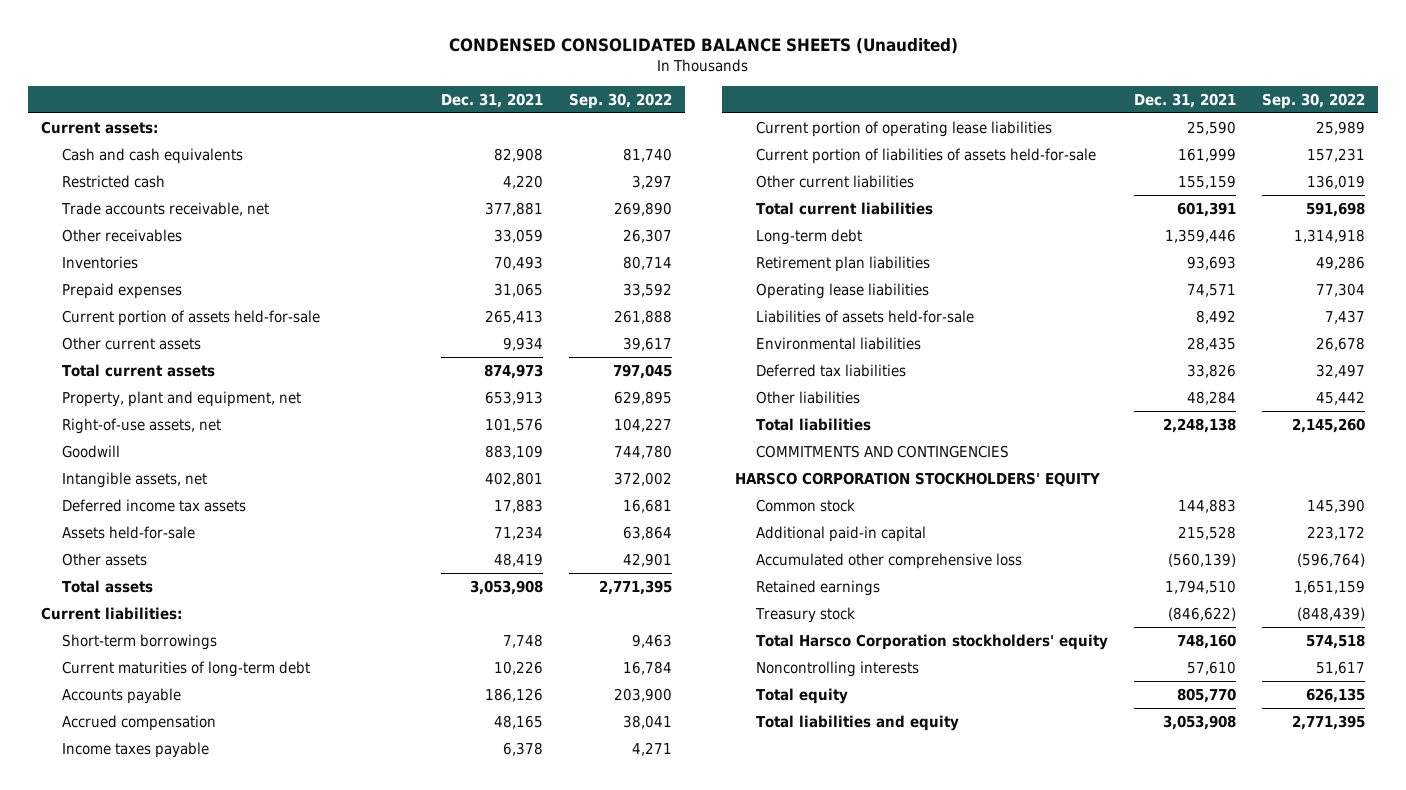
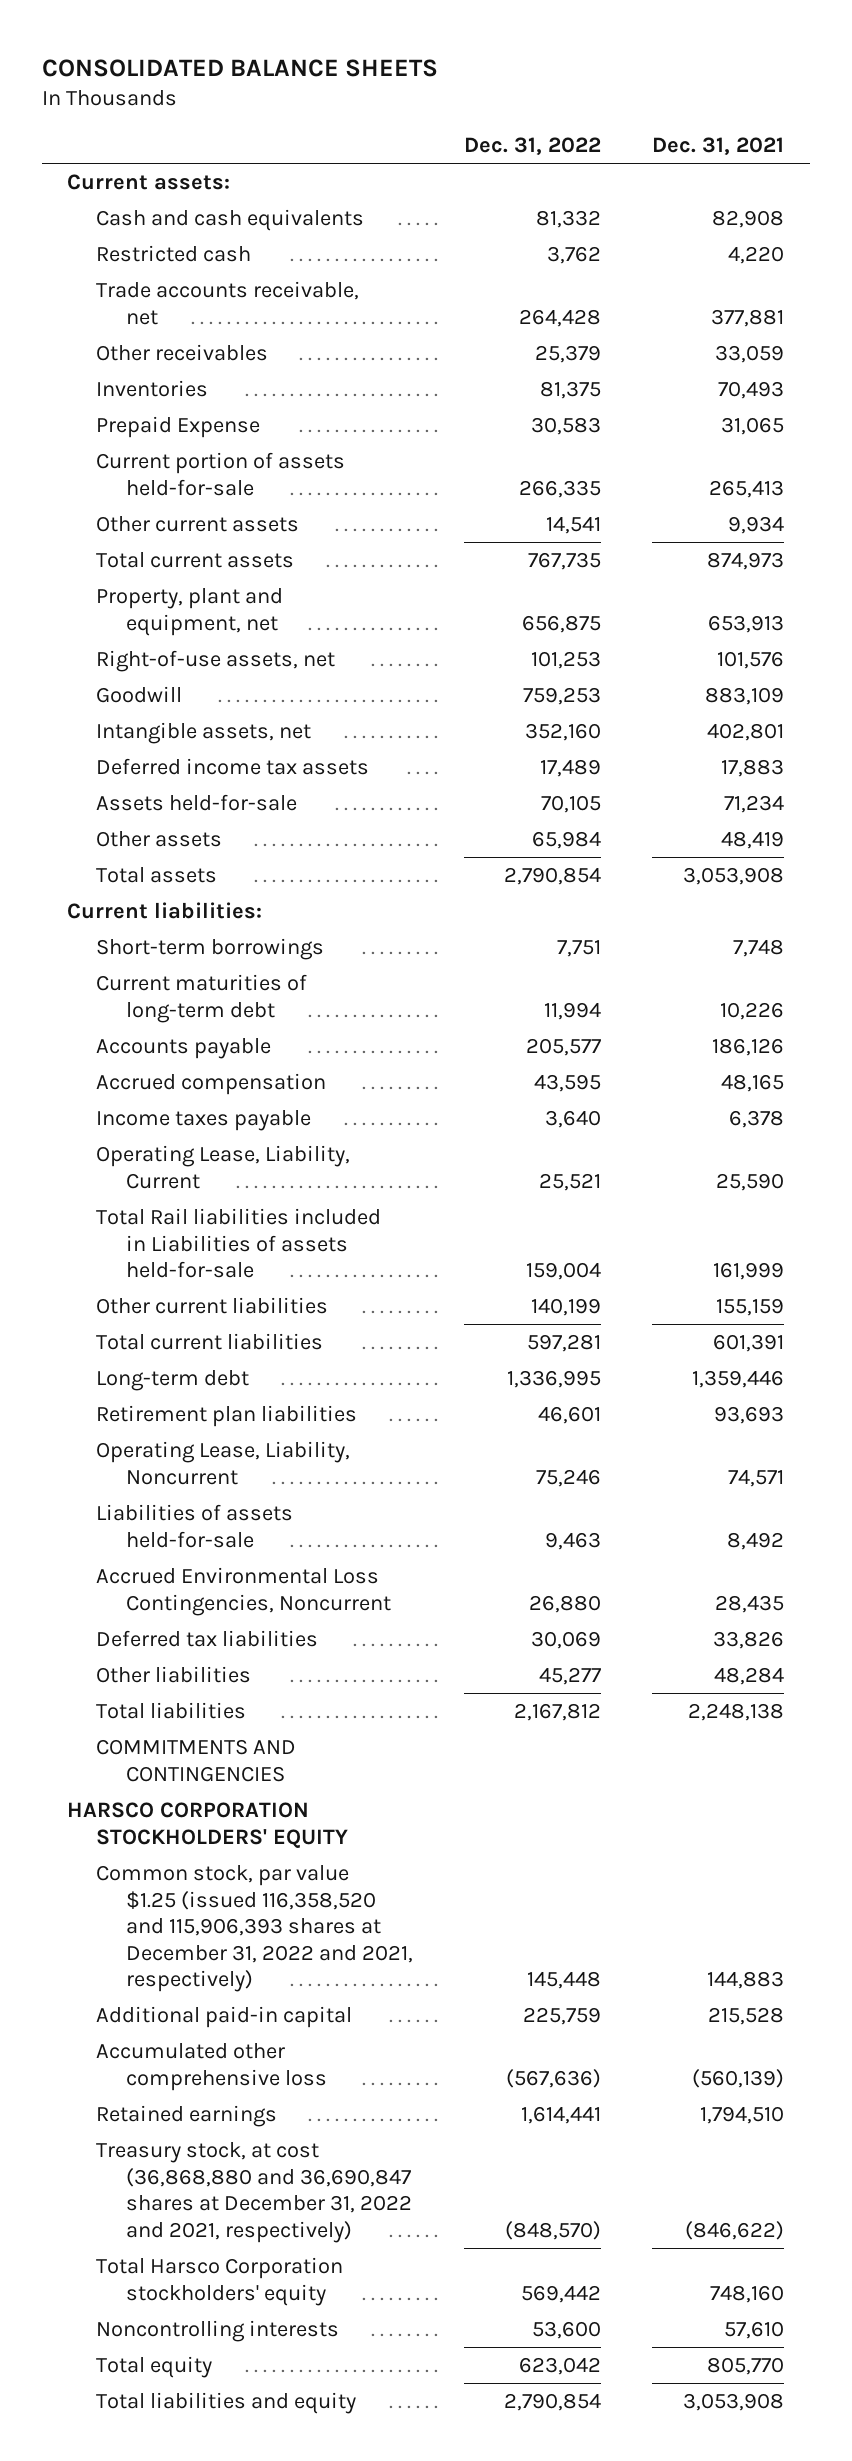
- CONDENSED CONSOLIDATED BALANCE SHEETS (Unaudited)
+ CONSOLIDATED BALANCE SHEETS
- | Dec. 31, 2021 | Sep. 30, 2022
+ | Dec. 31, 2022 | Dec. 31, 2021
- Prepaid expenses | 31,065 | 33,592
+ Prepaid Expense | 30,583 | 31,065
- Current portion of operating lease liabilities | 25,590 | 25,989
- Current portion of liabilities of assets held-for-sale | 161,999 | 157,231
+ Operating Lease, Liability, Current | 25,521 | 25,590
+ Total Rail liabilities included in Liabilities of assets held-for-sale | 159,004 | 161,999
- Operating lease liabilities | 74,571 | 77,304
+ Operating Lease, Liability, Noncurrent | 75,246 | 74,571
- Environmental liabilities | 28,435 | 26,678
+ Accrued Environmental Loss Contingencies, Noncurrent | 26,880 | 28,435
- Common stock | 144,883 | 145,390
+ Common stock, par value $1.25 (issued 116,358,520 and 115,906,393 shares at December 31, 2022 and 2021, respectively) | 145,448 | 144,883
- Treasury stock | (846,622) | (848,439)
+ Treasury stock, at cost (36,868,880 and 36,690,847 shares at December 31, 2022 and 2021, respectively) | (848,570) | (846,622)

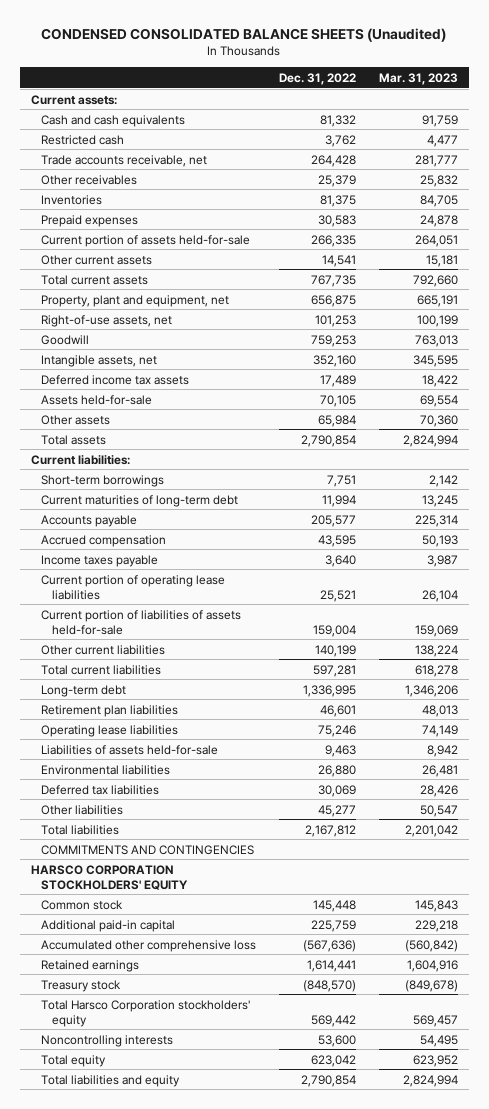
- CONSOLIDATED BALANCE SHEETS
+ CONDENSED CONSOLIDATED BALANCE SHEETS (Unaudited)
- | Dec. 31, 2022 | Dec. 31, 2021
+ | Dec. 31, 2022 | Mar. 31, 2023
- Prepaid Expense | 30,583 | 31,065
+ Prepaid expenses | 30,583 | 24,878
- Operating Lease, Liability, Current | 25,521 | 25,590
- Total Rail liabilities included in Liabilities of assets held-for-sale | 159,004 | 161,999
+ Current portion of operating lease liabilities | 25,521 | 26,104
+ Current portion of liabilities of assets held-for-sale | 159,004 | 159,069
- Operating Lease, Liability, Noncurrent | 75,246 | 74,571
+ Operating lease liabilities | 75,246 | 74,149
- Accrued Environmental Loss Contingencies, Noncurrent | 26,880 | 28,435
+ Environmental liabilities | 26,880 | 26,481
- Common stock, par value $1.25 (issued 116,358,520 and 115,906,393 shares at December 31, 2022 and 2021, respectively) | 145,448 | 144,883
+ Common stock | 145,448 | 145,843
- Treasury stock, at cost (36,868,880 and 36,690,847 shares at December 31, 2022 and 2021, respectively) | (848,570) | (846,622)
+ Treasury stock | (848,570) | (849,678)

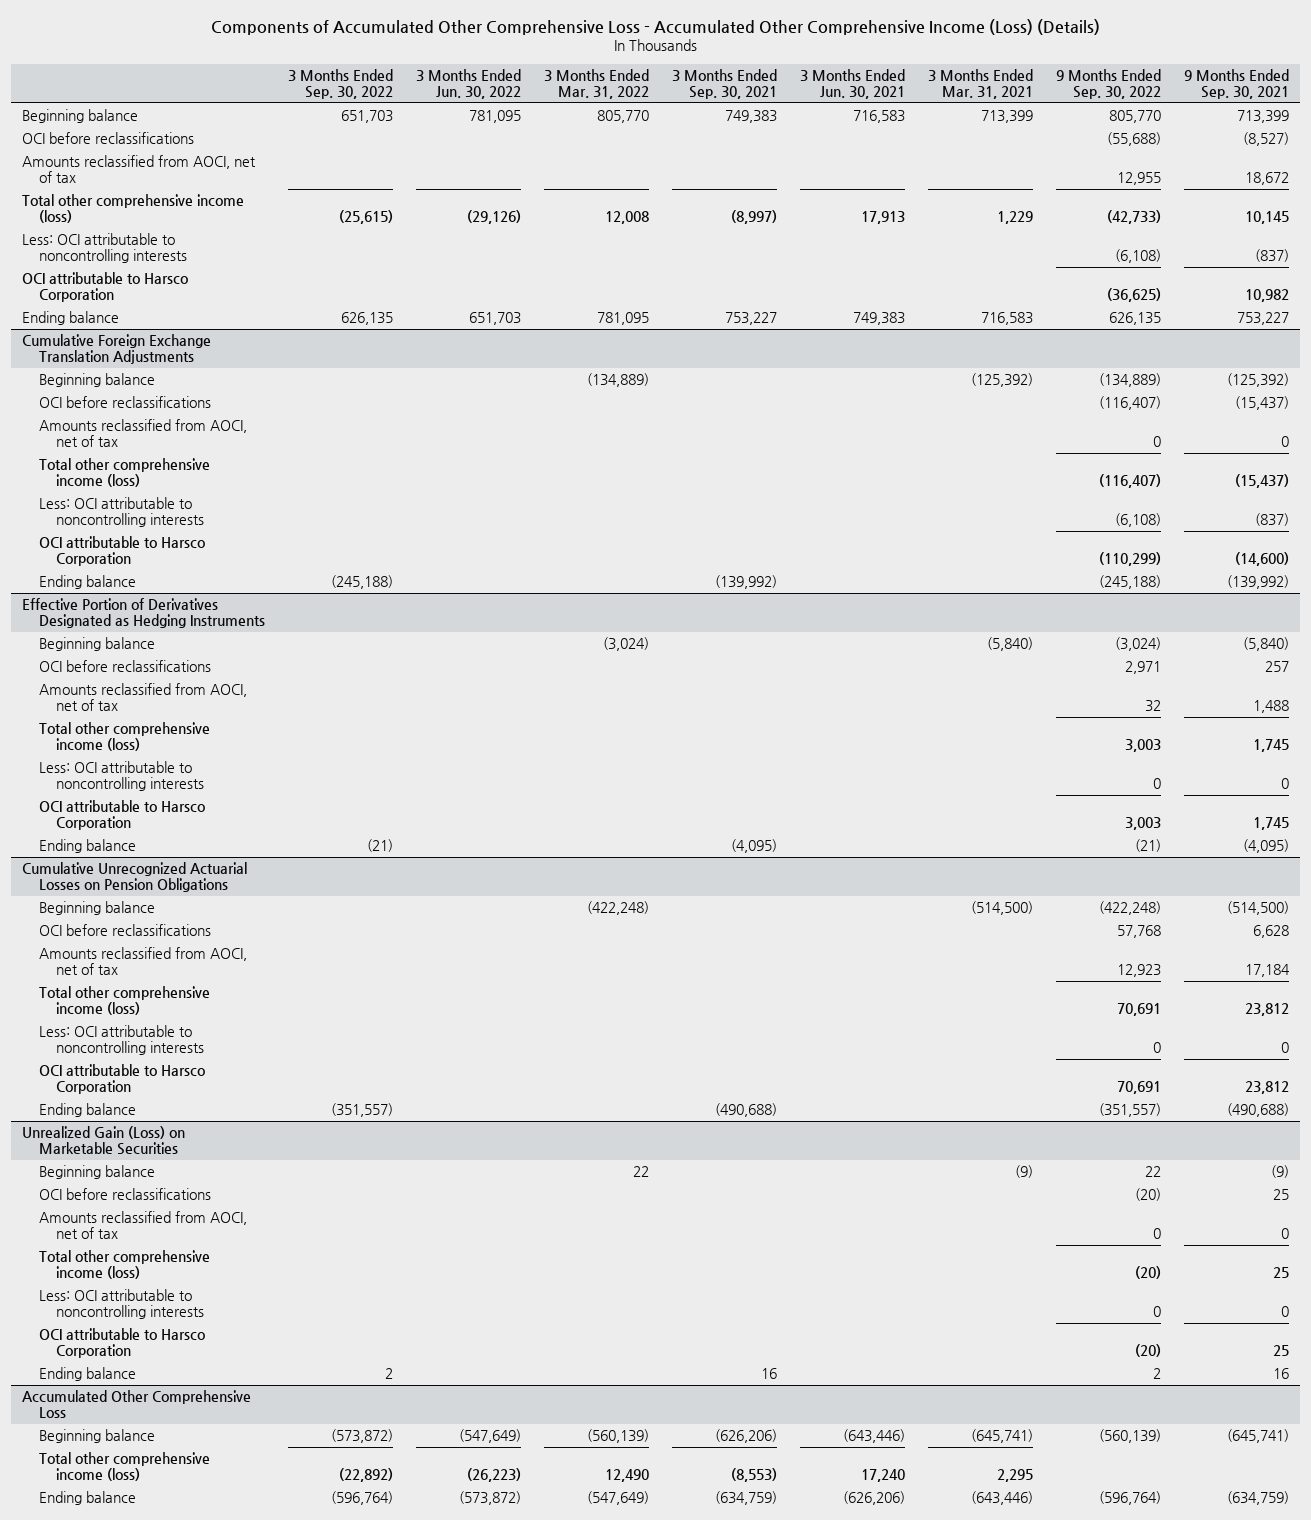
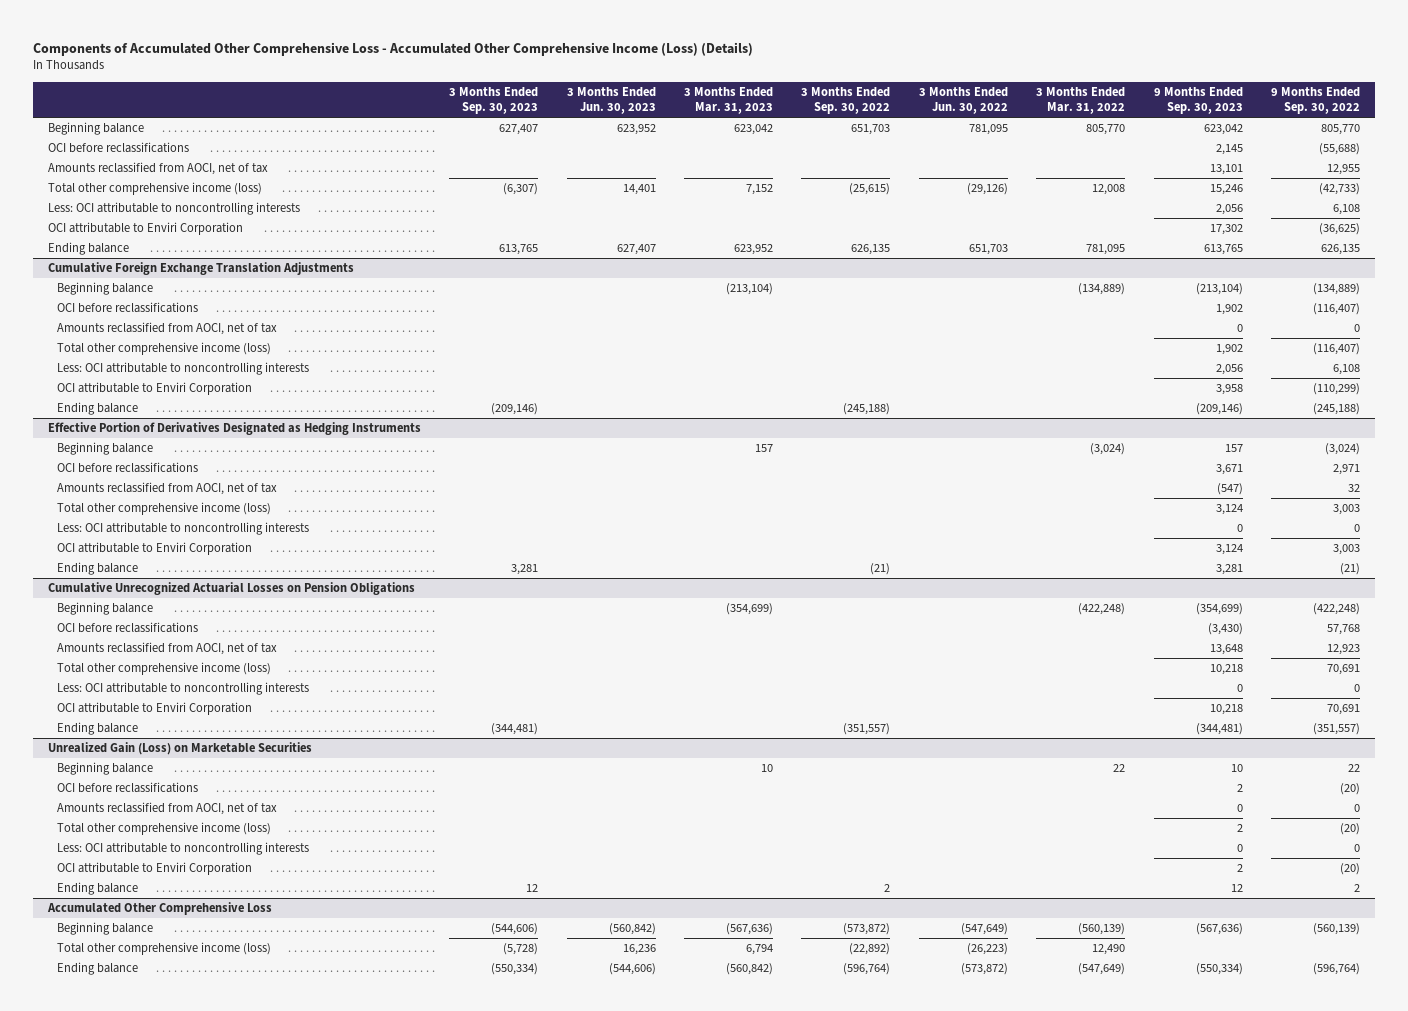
- | 3 Months Ended Sep. 30, 2022 | 3 Months Ended Jun. 30, 2022 | 3 Months Ended Mar. 31, 2022 | 3 Months Ended Sep. 30, 2021 | 3 Months Ended Jun. 30, 2021 | 3 Months Ended Mar. 31, 2021 | 9 Months Ended Sep. 30, 2022 | 9 Months Ended Sep. 30, 2021
+ | 3 Months Ended Sep. 30, 2023 | 3 Months Ended Jun. 30, 2023 | 3 Months Ended Mar. 31, 2023 | 3 Months Ended Sep. 30, 2022 | 3 Months Ended Jun. 30, 2022 | 3 Months Ended Mar. 31, 2022 | 9 Months Ended Sep. 30, 2023 | 9 Months Ended Sep. 30, 2022
- Less: OCI attributable to noncontrolling interests | | | | | | | (6,108) | (837)
- OCI attributable to Harsco Corporation | | | | | | | (36,625) | 10,982
+ Less: OCI attributable to noncontrolling interests | | | | | | | 2,056 | 6,108
+ OCI attributable to Enviri Corporation | | | | | | | 17,302 | (36,625)
@ Cumulative Foreign Exchange Translation Adjustments
- Less: OCI attributable to noncontrolling interests | | | | | | | (6,108) | (837)
- OCI attributable to Harsco Corporation | | | | | | | (110,299) | (14,600)
+ Less: OCI attributable to noncontrolling interests | | | | | | | 2,056 | 6,108
+ OCI attributable to Enviri Corporation | | | | | | | 3,958 | (110,299)
@ Effective Portion of Derivatives Designated as Hedging Instruments
- OCI attributable to Harsco Corporation | | | | | | | 3,003 | 1,745
+ OCI attributable to Enviri Corporation | | | | | | | 3,124 | 3,003
@ Cumulative Unrecognized Actuarial Losses on Pension Obligations
- OCI attributable to Harsco Corporation | | | | | | | 70,691 | 23,812
+ OCI attributable to Enviri Corporation | | | | | | | 10,218 | 70,691
@ Unrealized Gain (Loss) on Marketable Securities
- OCI attributable to Harsco Corporation | | | | | | | (20) | 25
+ OCI attributable to Enviri Corporation | | | | | | | 2 | (20)

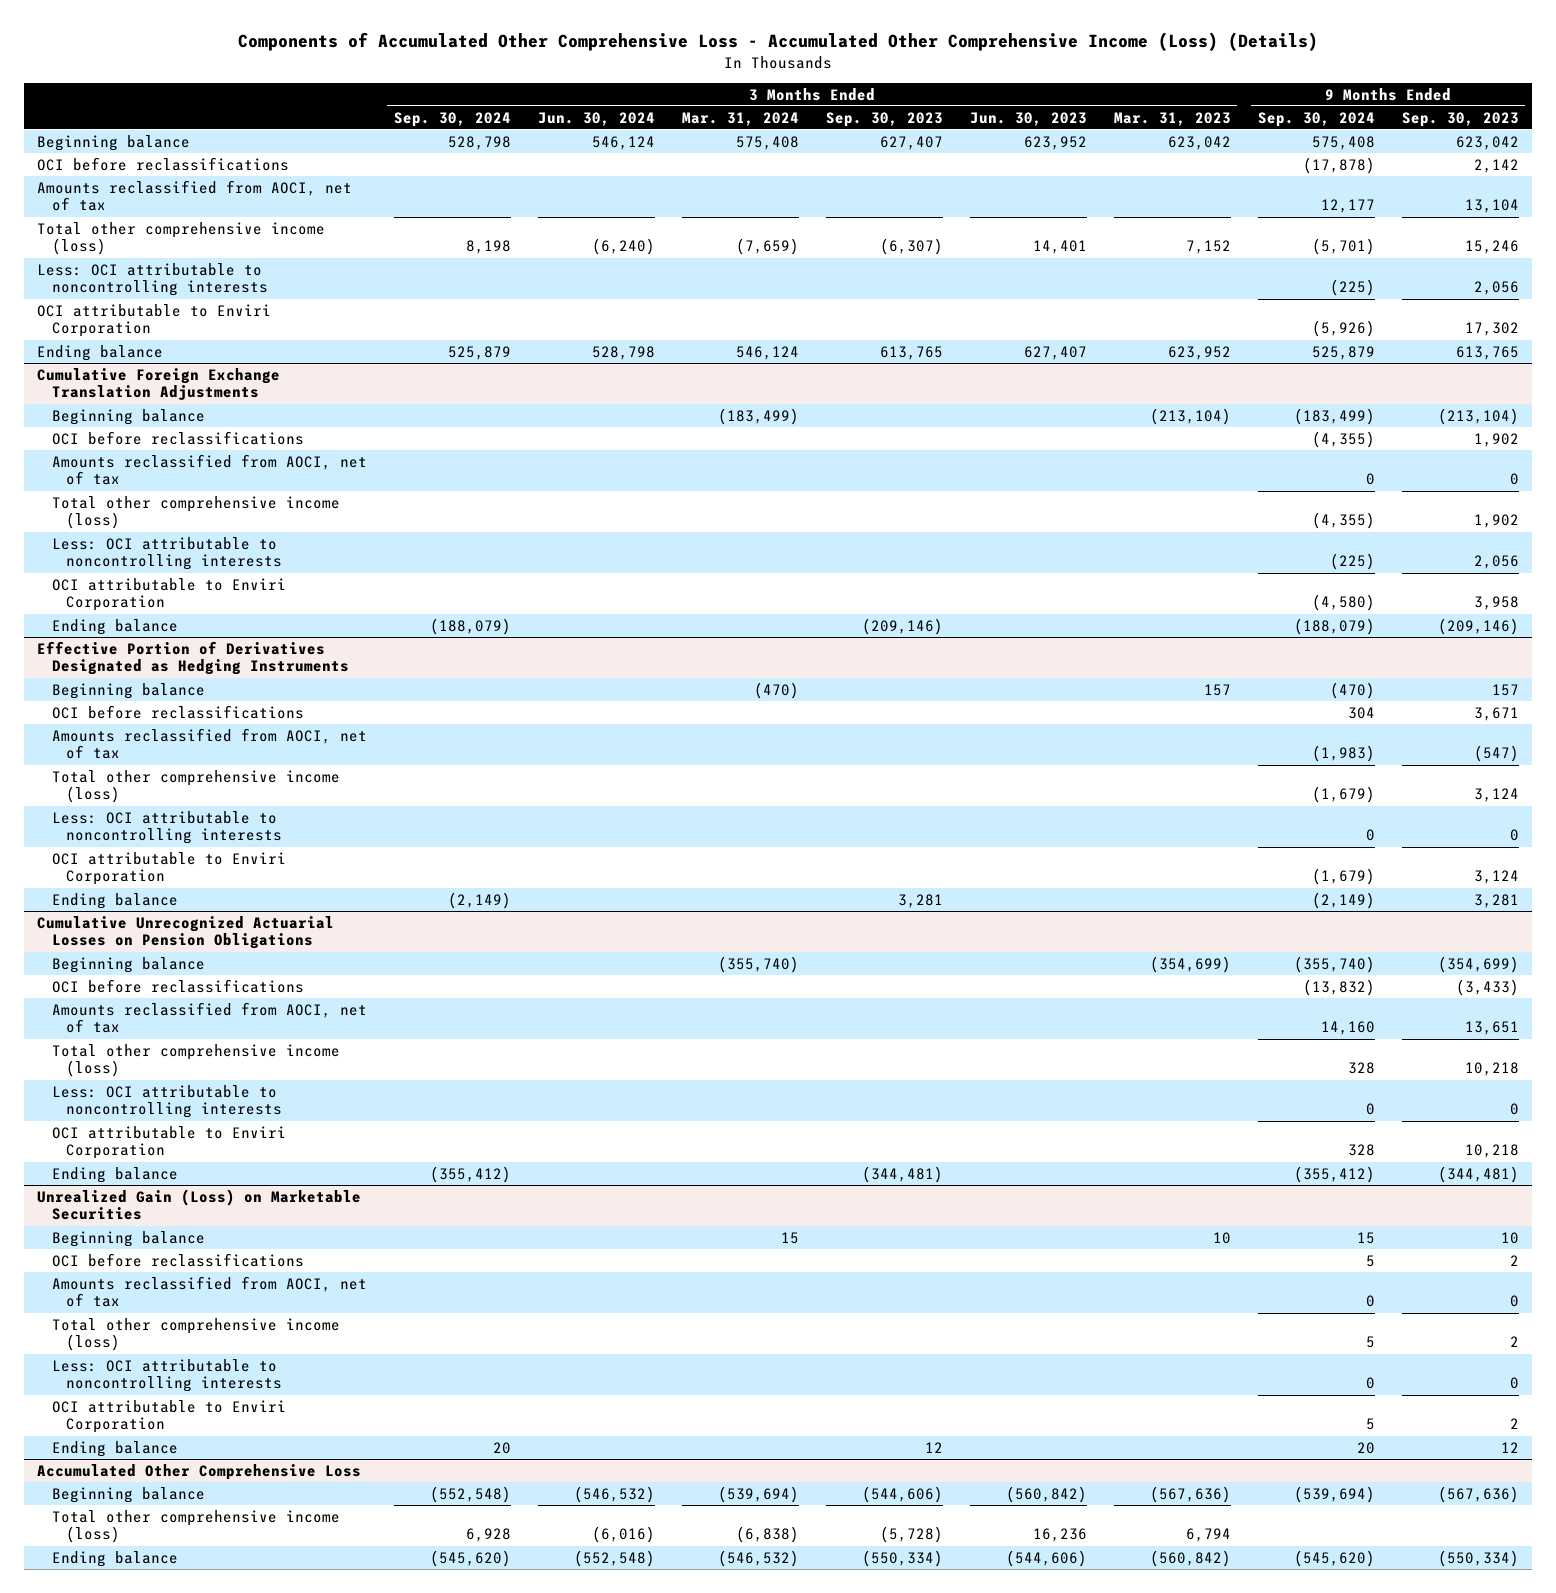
- | 3 Months Ended Sep. 30, 2023 | 3 Months Ended Jun. 30, 2023 | 3 Months Ended Mar. 31, 2023 | 3 Months Ended Sep. 30, 2022 | 3 Months Ended Jun. 30, 2022 | 3 Months Ended Mar. 31, 2022 | 9 Months Ended Sep. 30, 2023 | 9 Months Ended Sep. 30, 2022
+ | 3 Months Ended Sep. 30, 2024 | 3 Months Ended Jun. 30, 2024 | 3 Months Ended Mar. 31, 2024 | 3 Months Ended Sep. 30, 2023 | 3 Months Ended Jun. 30, 2023 | 3 Months Ended Mar. 31, 2023 | 9 Months Ended Sep. 30, 2024 | 9 Months Ended Sep. 30, 2023
- OCI before reclassifications | | | | | | | 2,145 | (55,688)
- Amounts reclassified from AOCI, net of tax | | | | | | | 13,101 | 12,955
+ OCI before reclassifications | | | | | | | (17,878) | 2,142
+ Amounts reclassified from AOCI, net of tax | | | | | | | 12,177 | 13,104
@ Cumulative Unrecognized Actuarial Losses on Pension Obligations
- OCI before reclassifications | | | | | | | (3,430) | 57,768
- Amounts reclassified from AOCI, net of tax | | | | | | | 13,648 | 12,923
+ OCI before reclassifications | | | | | | | (13,832) | (3,433)
+ Amounts reclassified from AOCI, net of tax | | | | | | | 14,160 | 13,651

